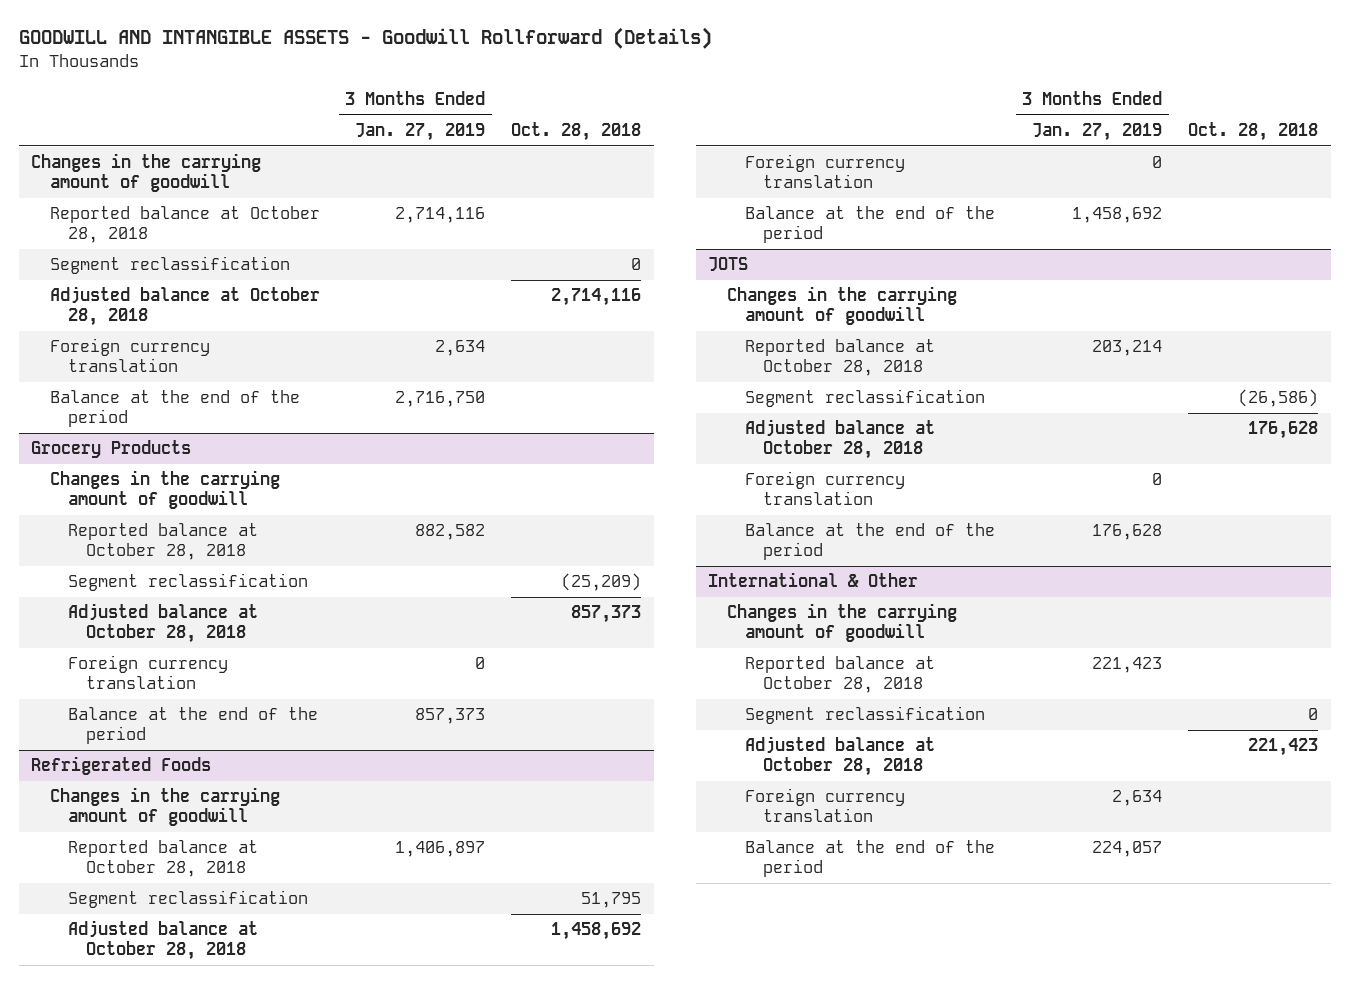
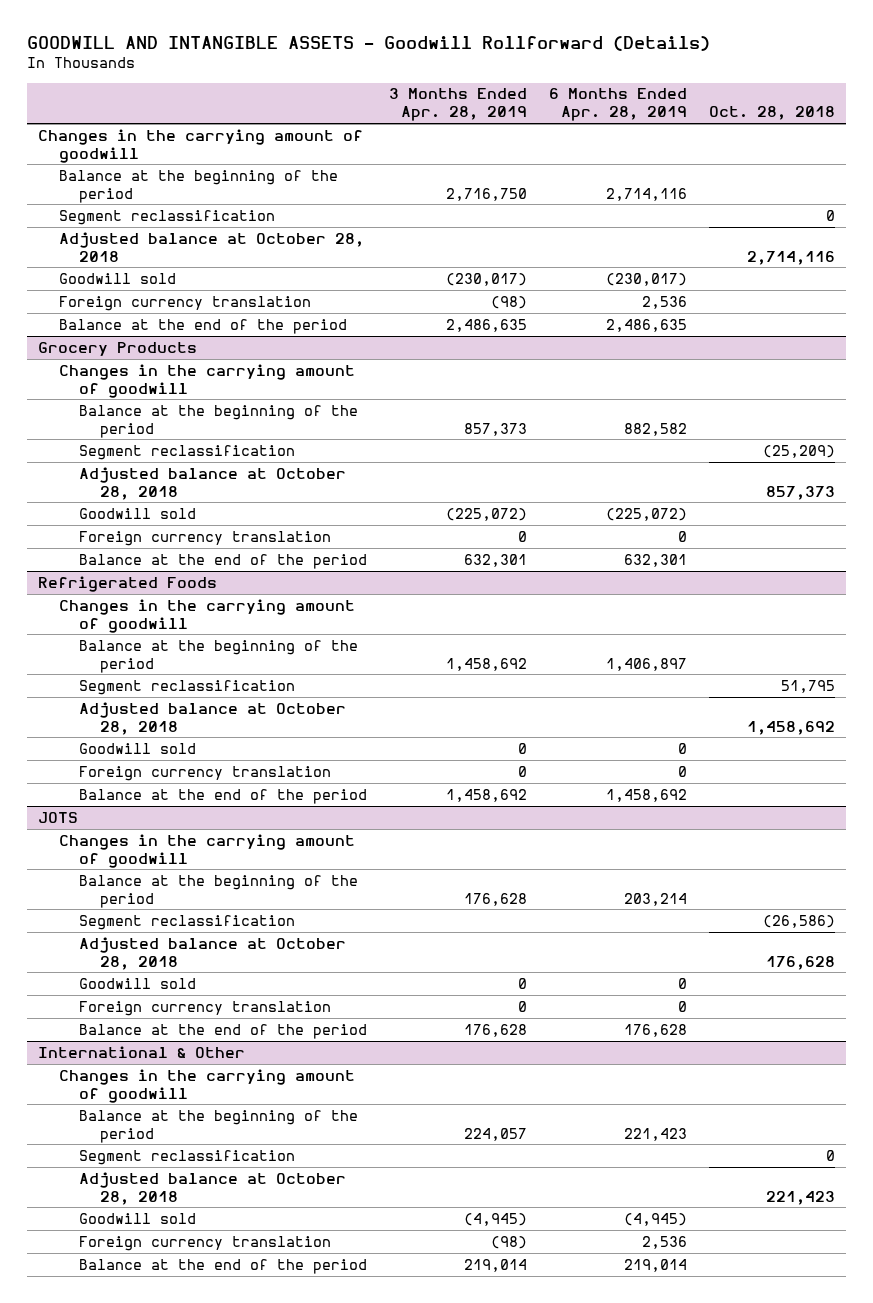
- | 3 Months Ended Jan. 27, 2019 | Oct. 28, 2018
+ | 3 Months Ended Apr. 28, 2019 | 6 Months Ended Apr. 28, 2019 | Oct. 28, 2018
- Reported balance at October 28, 2018 | 2,714,116 |
+ Balance at the beginning of the period | 2,716,750 | 2,714,116 |
+ Goodwill sold | (230,017) | (230,017) |
@ Grocery Products
- Reported balance at October 28, 2018 | 882,582 |
+ Balance at the beginning of the period | 857,373 | 882,582 |
+ Goodwill sold | (225,072) | (225,072) |
@ Refrigerated Foods
- Reported balance at October 28, 2018 | 1,406,897 |
+ Balance at the beginning of the period | 1,458,692 | 1,406,897 |
+ Goodwill sold | 0 | 0 |
@ JOTS
- Reported balance at October 28, 2018 | 203,214 |
+ Balance at the beginning of the period | 176,628 | 203,214 |
+ Goodwill sold | 0 | 0 |
@ International & Other
- Reported balance at October 28, 2018 | 221,423 |
+ Balance at the beginning of the period | 224,057 | 221,423 |
+ Goodwill sold | (4,945) | (4,945) |

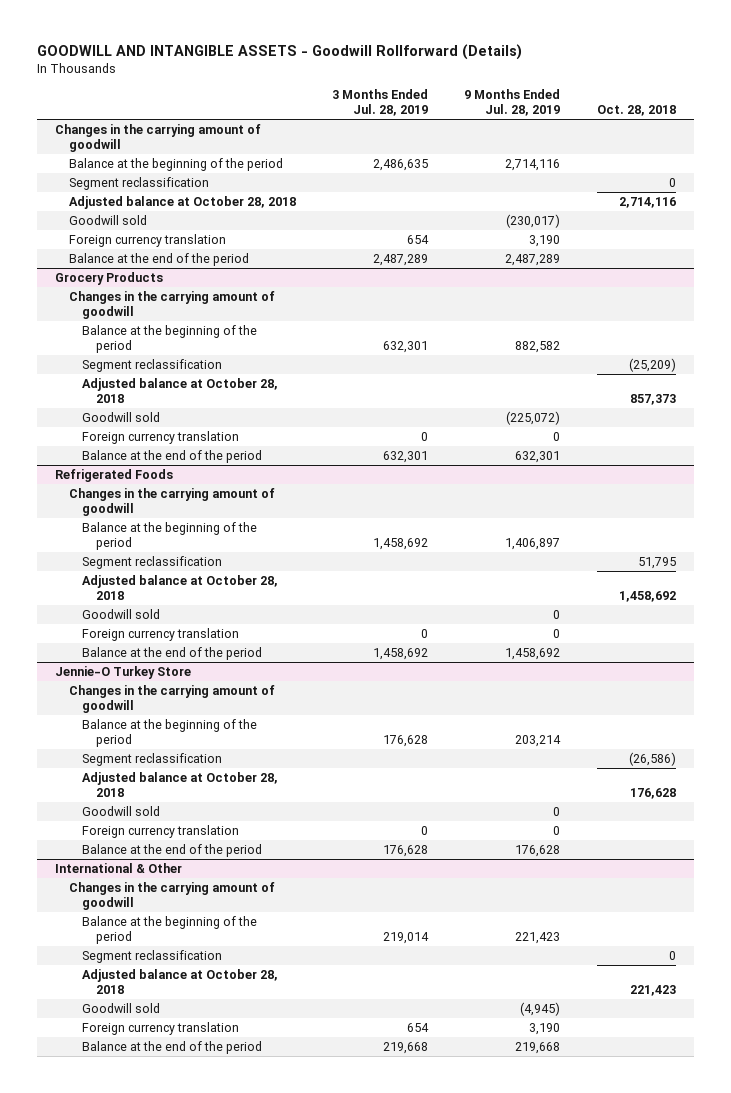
- | 3 Months Ended Apr. 28, 2019 | 6 Months Ended Apr. 28, 2019 | Oct. 28, 2018
+ | 3 Months Ended Jul. 28, 2019 | 9 Months Ended Jul. 28, 2019 | Oct. 28, 2018
- JOTS
+ Jennie-O Turkey Store

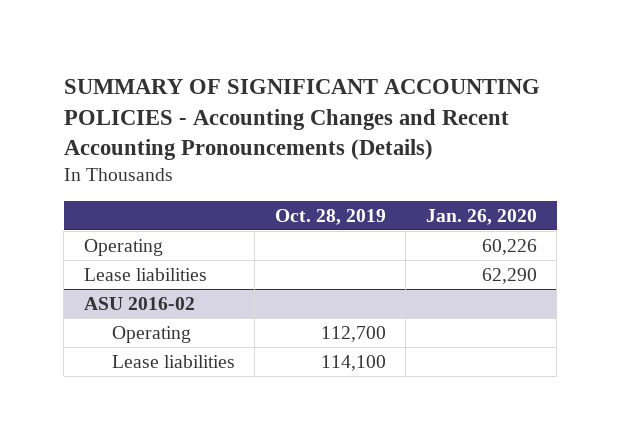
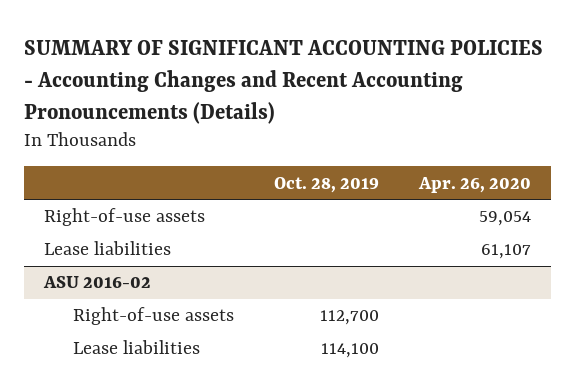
- | Oct. 28, 2019 | Jan. 26, 2020
+ | Oct. 28, 2019 | Apr. 26, 2020
- Operating | | 60,226
+ Right-of-use assets | | 59,054
@ ASU 2016-02
- Operating | 112,700 |
+ Right-of-use assets | 112,700 |

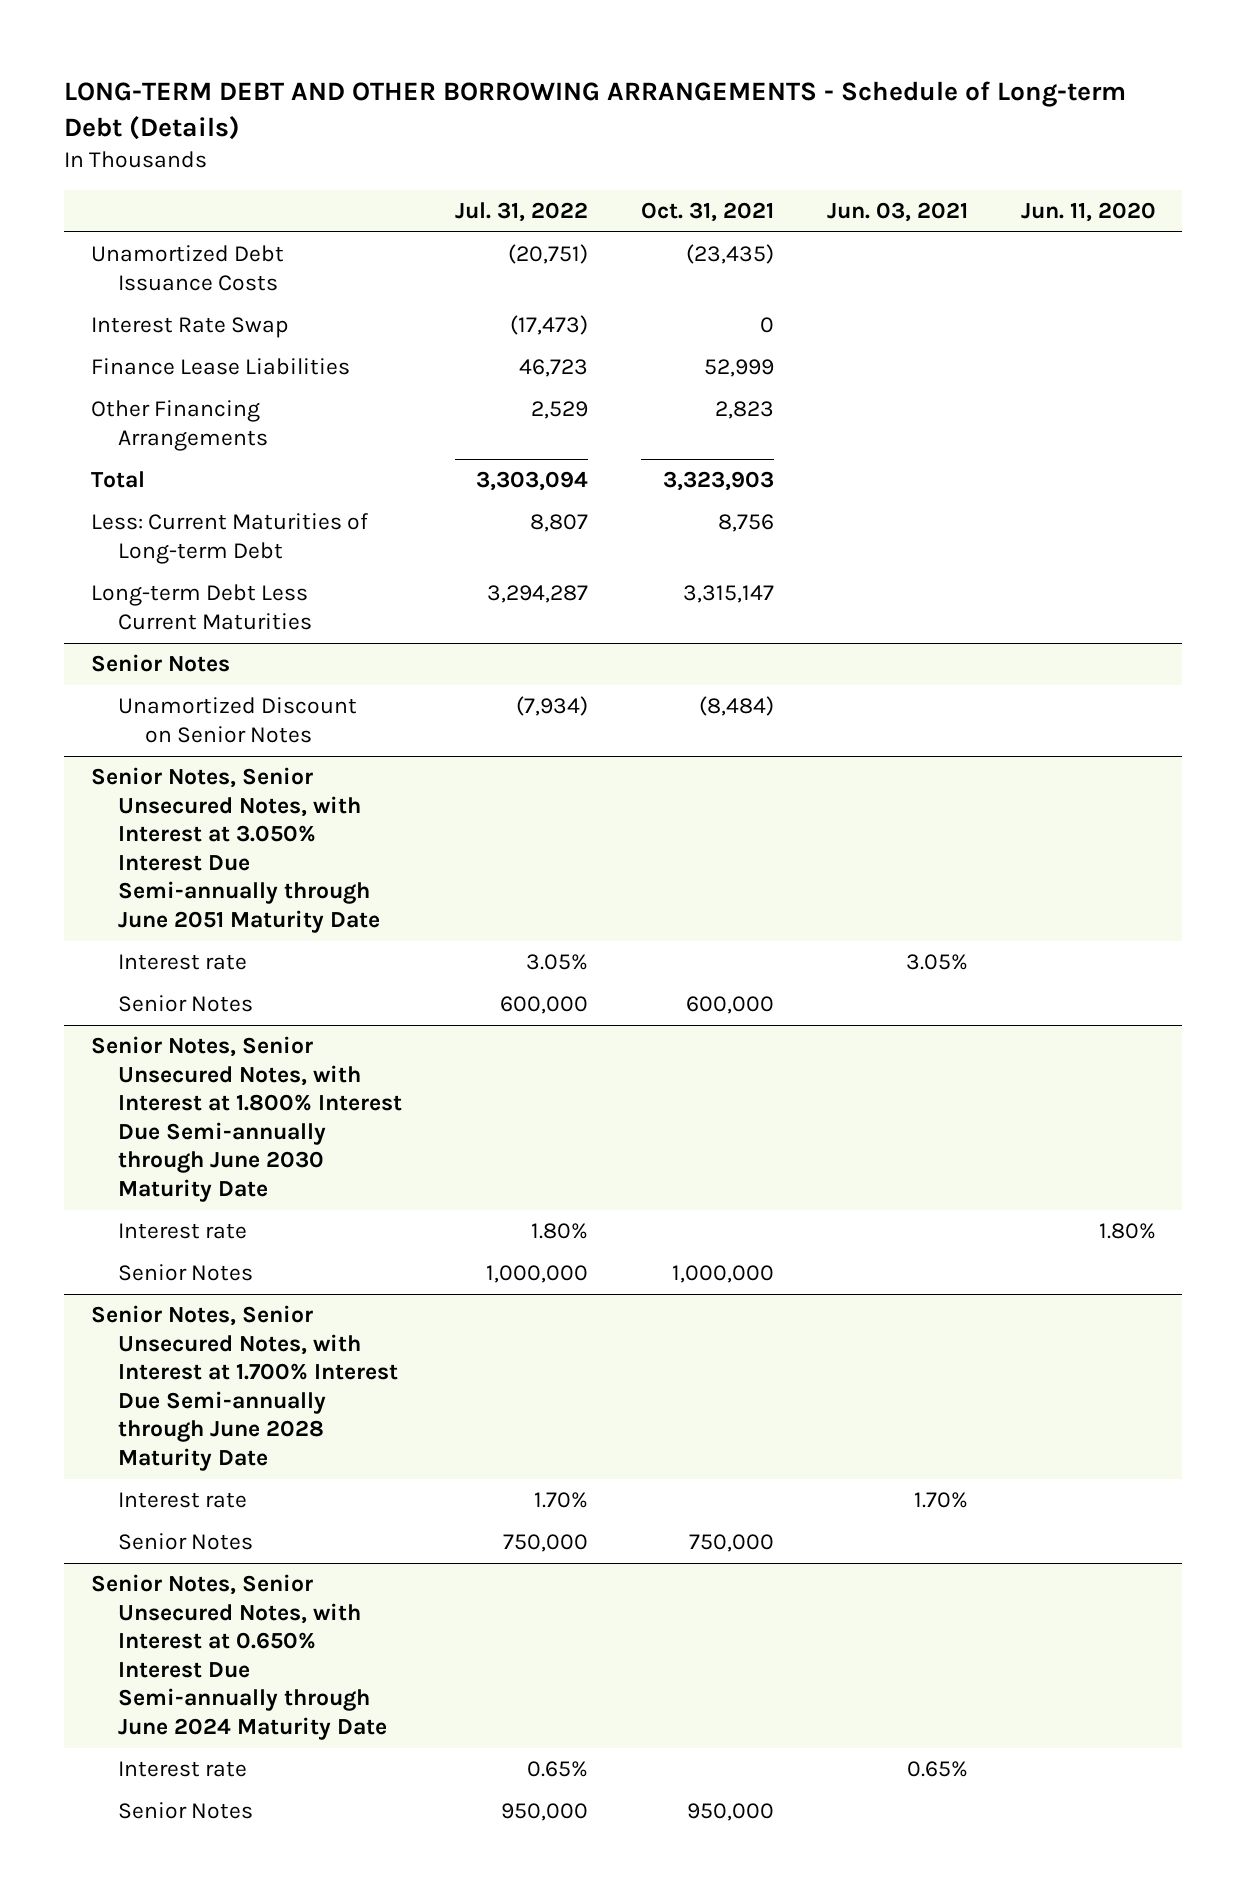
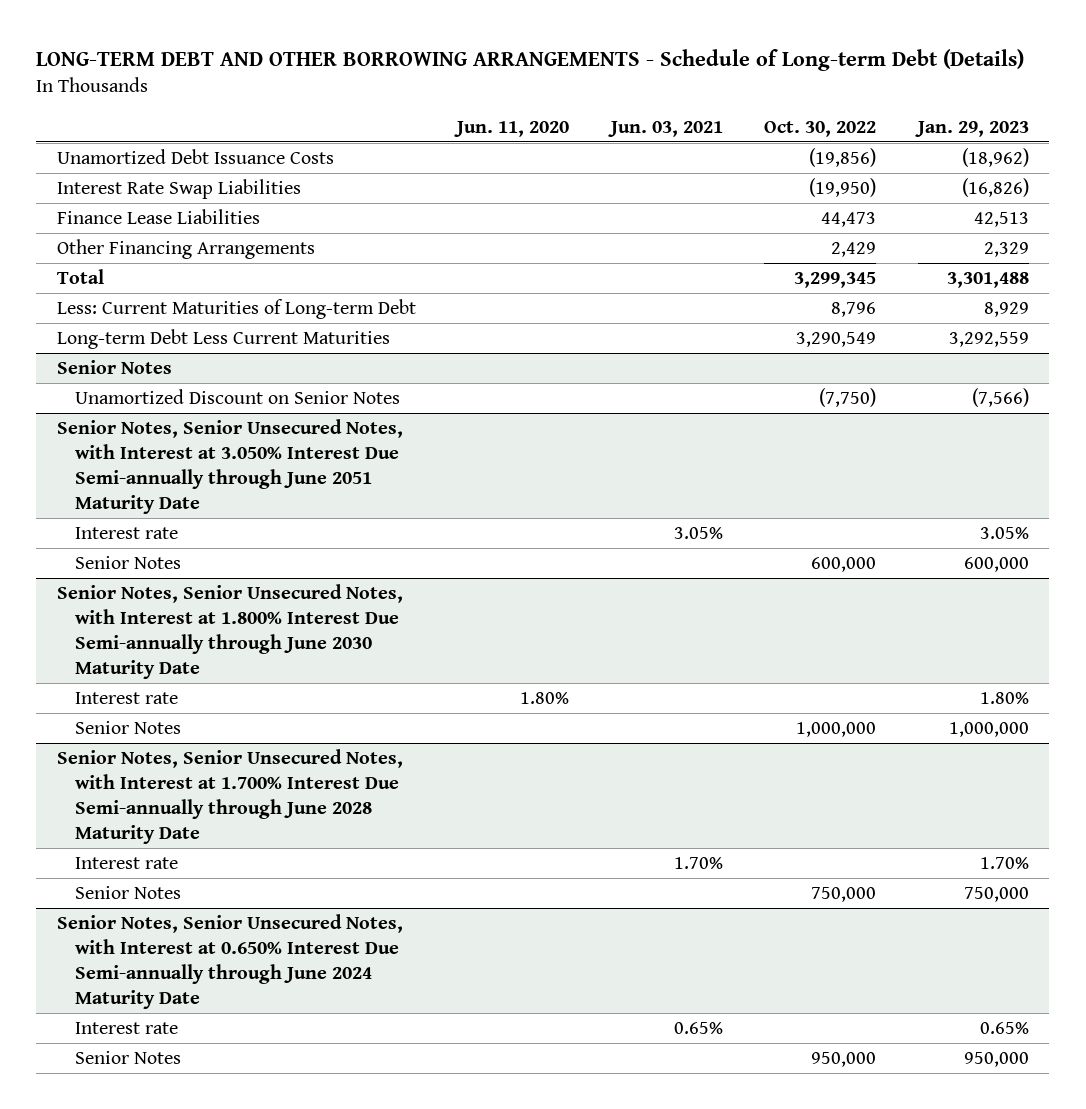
- | Jul. 31, 2022 | Oct. 31, 2021 | Jun. 03, 2021 | Jun. 11, 2020
+ | Jun. 11, 2020 | Jun. 03, 2021 | Oct. 30, 2022 | Jan. 29, 2023
- Interest Rate Swap | (17,473) | 0 | |
+ Interest Rate Swap Liabilities | | | (19,950) | (16,826)

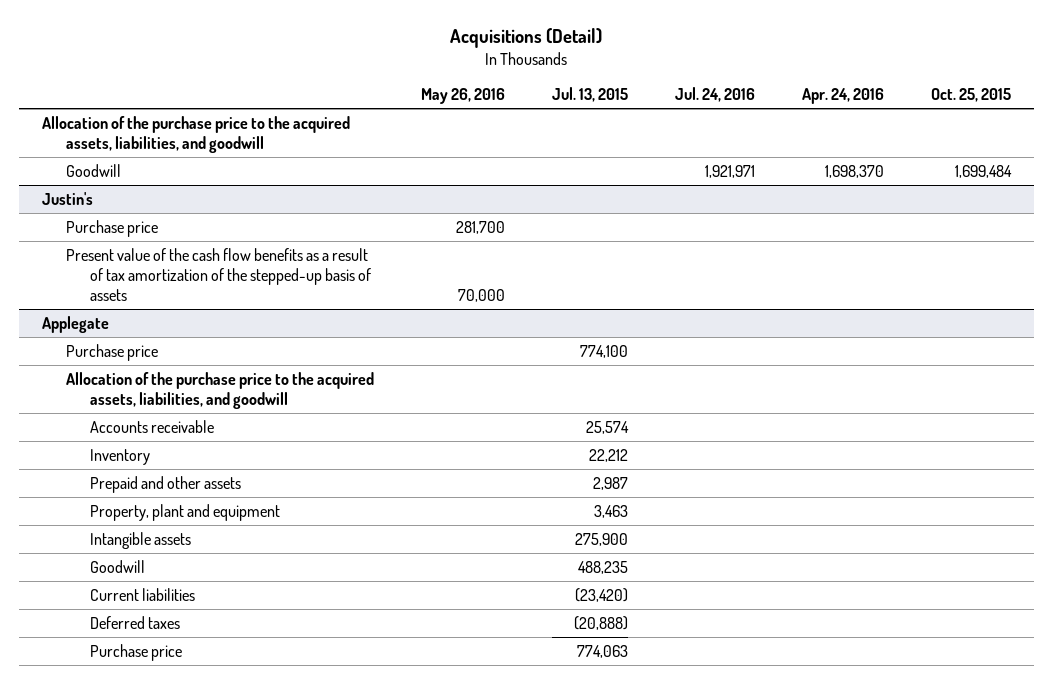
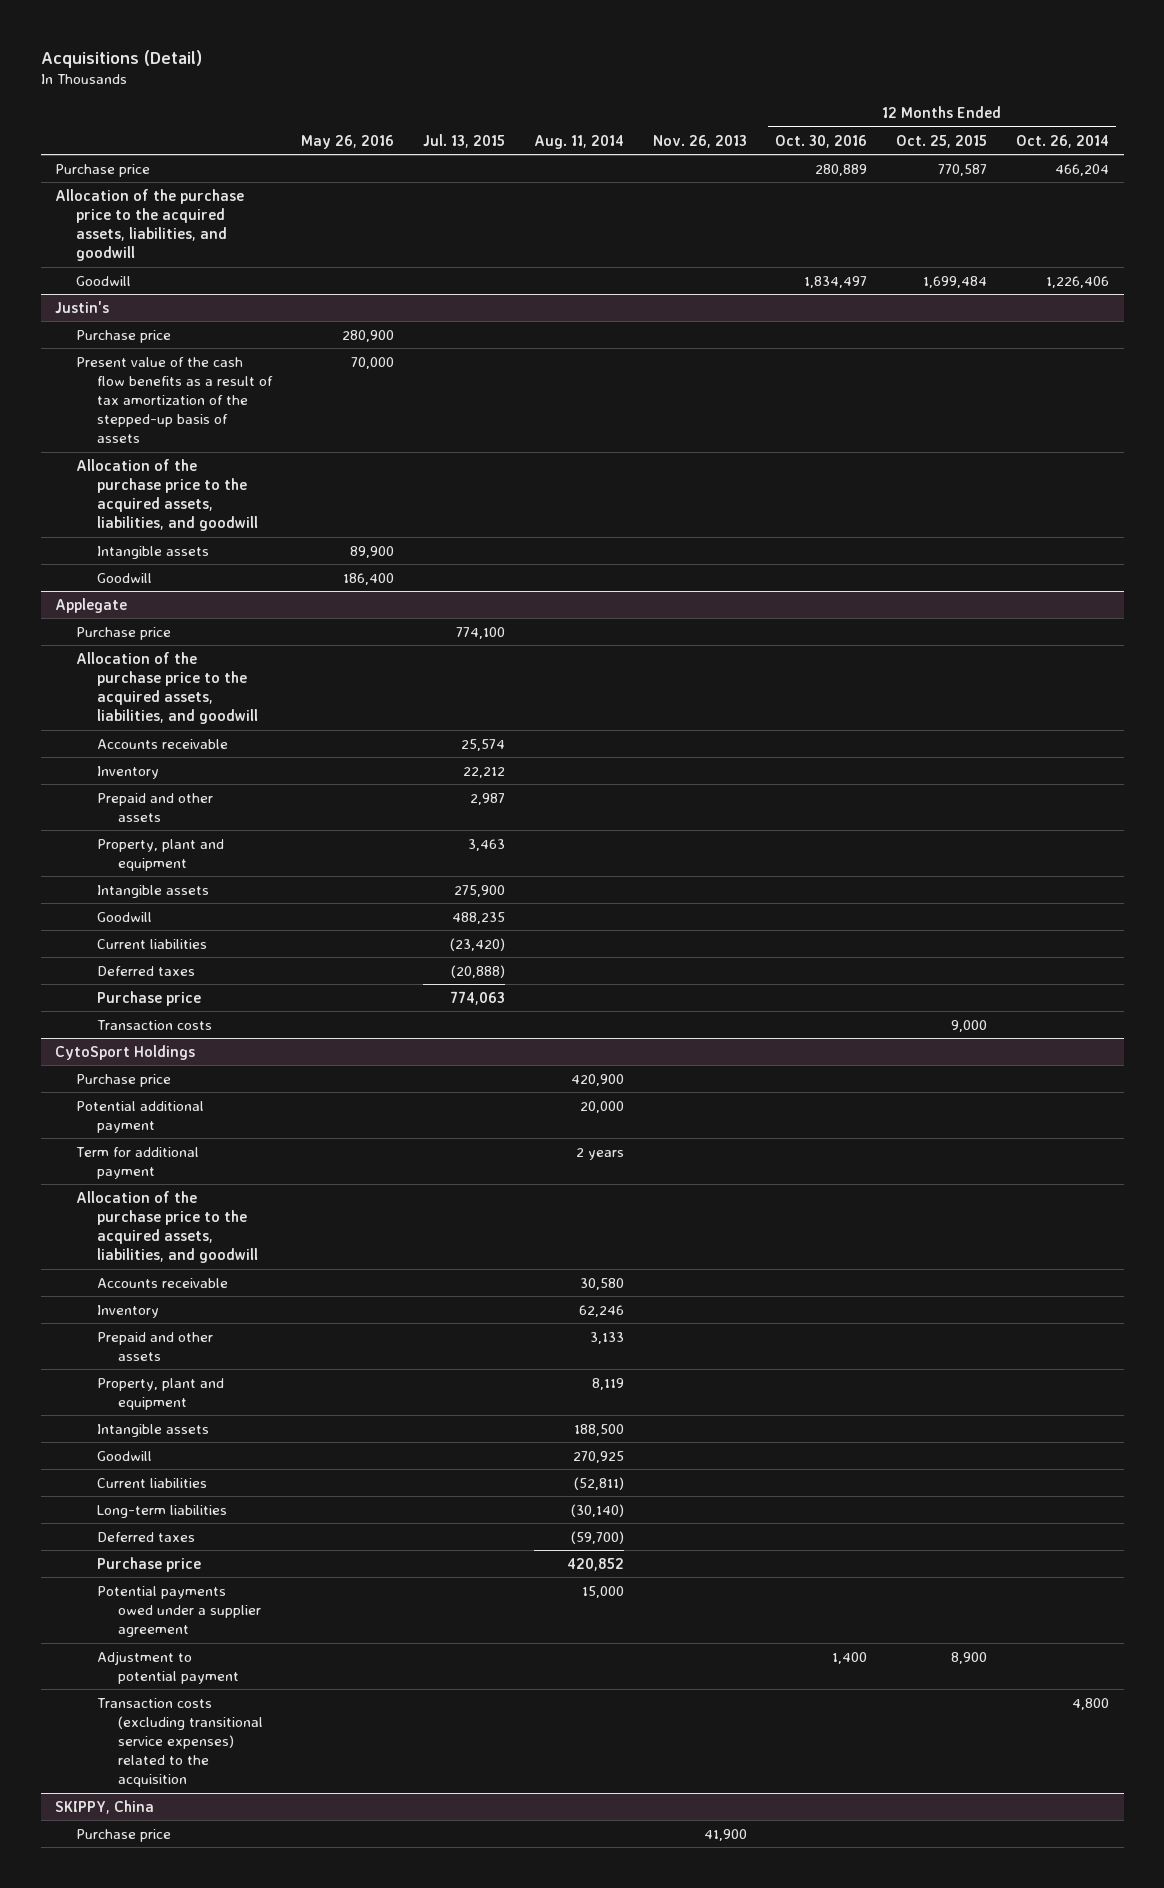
- | May 26, 2016 | Jul. 13, 2015 | Jul. 24, 2016 | Apr. 24, 2016 | Oct. 25, 2015
+ | May 26, 2016 | Jul. 13, 2015 | Aug. 11, 2014 | Nov. 26, 2013 | 12 Months Ended Oct. 30, 2016 | 12 Months Ended Oct. 25, 2015 | 12 Months Ended Oct. 26, 2014
+ Purchase price | | | | | 280,889 | 770,587 | 466,204
@ Justin's
- Purchase price | 281,700 | | | |
+ Purchase price | 280,900 | | | | | |
+ Allocation of the purchase price to the acquired assets, liabilities, and goodwill
+ Intangible assets | 89,900 | | | | | |
+ Goodwill | 186,400 | | | | | |
@ Applegate
+ Transaction costs | | | | | | 9,000 |
+ CytoSport Holdings
+ Purchase price | | | 420,900 | | | |
+ Potential additional payment | | | 20,000 | | | |
+ Term for additional payment | | | 2 years | | | |
+ Allocation of the purchase price to the acquired assets, liabilities, and goodwill
+ Accounts receivable | | | 30,580 | | | |
+ Inventory | | | 62,246 | | | |
+ Prepaid and other assets | | | 3,133 | | | |
+ Property, plant and equipment | | | 8,119 | | | |
+ Intangible assets | | | 188,500 | | | |
+ Goodwill | | | 270,925 | | | |
+ Current liabilities | | | (52,811) | | | |
+ Long-term liabilities | | | (30,140) | | | |
+ Deferred taxes | | | (59,700) | | | |
+ Purchase price | | | 420,852 | | | |
+ Potential payments owed under a supplier agreement | | | 15,000 | | | |
+ Adjustment to potential payment | | | | | 1,400 | 8,900 |
+ Transaction costs (excluding transitional service expenses) related to the acquisition | | | | | | | 4,800
+ SKIPPY, China
+ Purchase price | | | | 41,900 | | |

